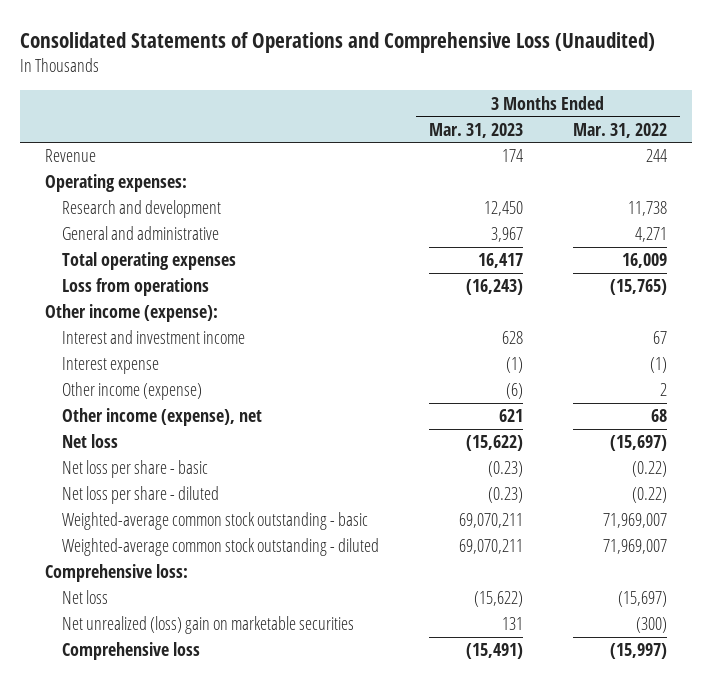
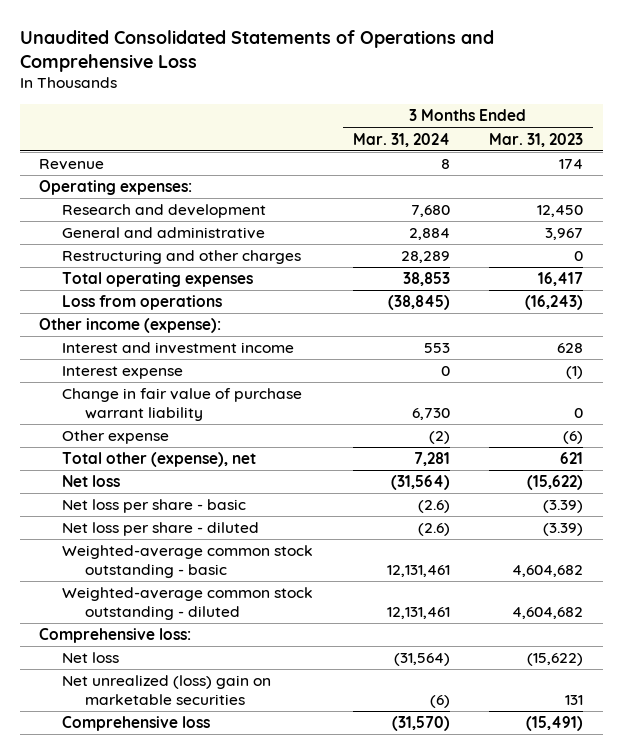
- Consolidated Statements of Operations and Comprehensive Loss (Unaudited)
+ Unaudited Consolidated Statements of Operations and Comprehensive Loss
- | 3 Months Ended Mar. 31, 2023 | 3 Months Ended Mar. 31, 2022
+ | 3 Months Ended Mar. 31, 2024 | 3 Months Ended Mar. 31, 2023
+ Restructuring and other charges | 28,289 | 0
- Other income (expense) | (6) | 2
- Other income (expense), net | 621 | 68
+ Change in fair value of purchase warrant liability | 6,730 | 0
+ Other expense | (2) | (6)
+ Total other (expense), net | 7,281 | 621
- Net loss per share - basic | (0.23) | (0.22)
- Net loss per share - diluted | (0.23) | (0.22)
- Weighted-average common stock outstanding - basic | 69,070,211 | 71,969,007
- Weighted-average common stock outstanding - diluted | 69,070,211 | 71,969,007
+ Net loss per share - basic | (2.6) | (3.39)
+ Net loss per share - diluted | (2.6) | (3.39)
+ Weighted-average common stock outstanding - basic | 12,131,461 | 4,604,682
+ Weighted-average common stock outstanding - diluted | 12,131,461 | 4,604,682

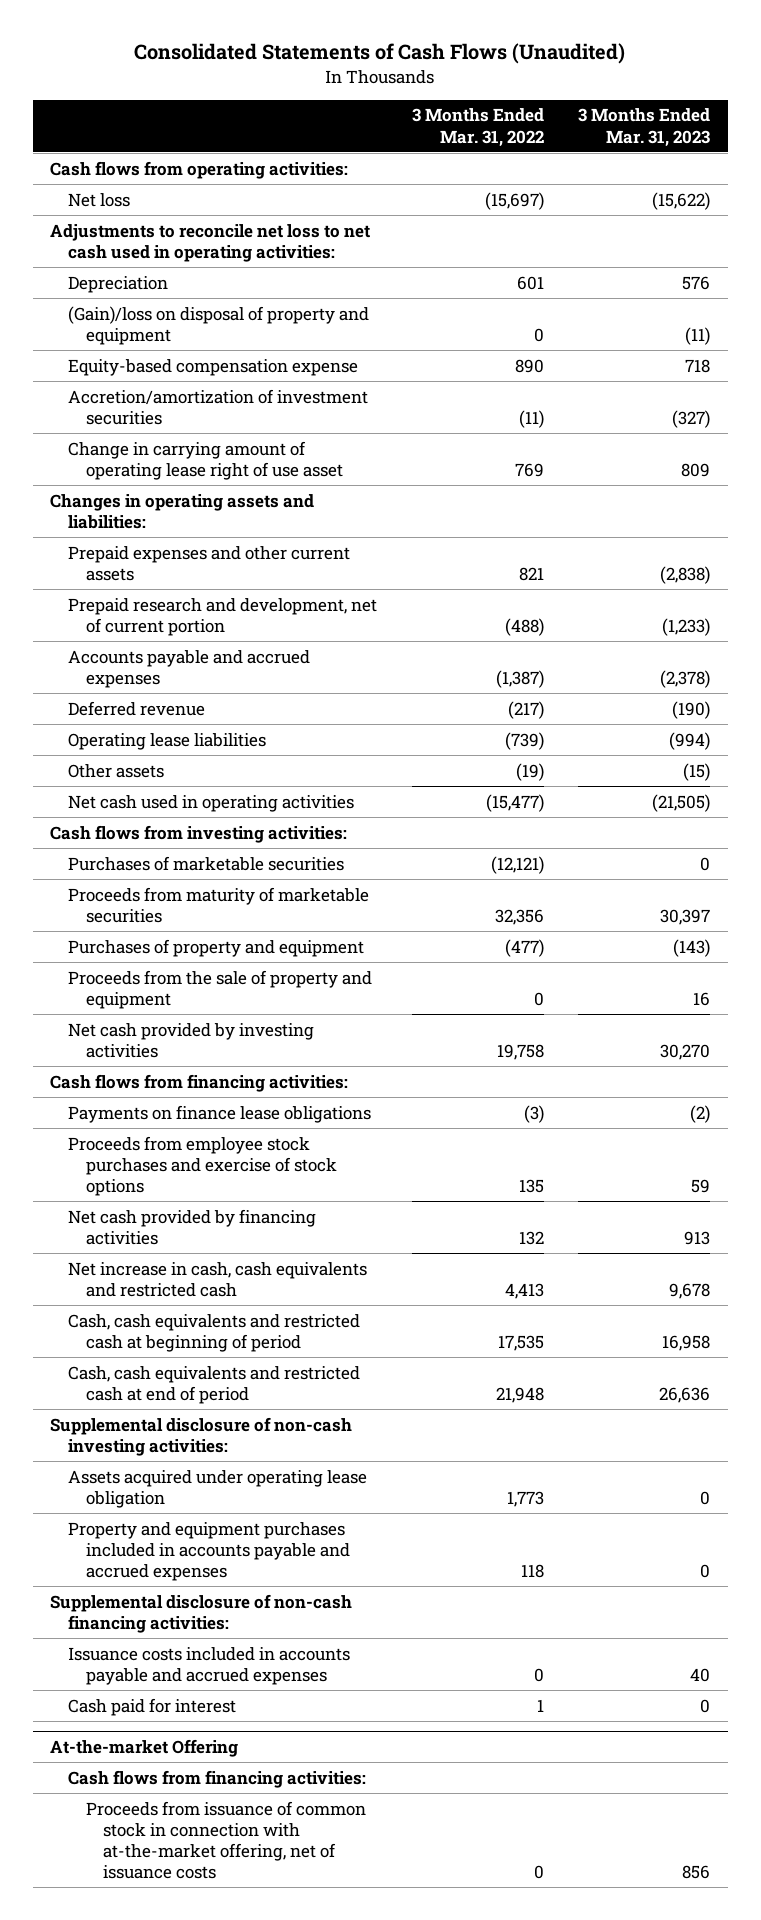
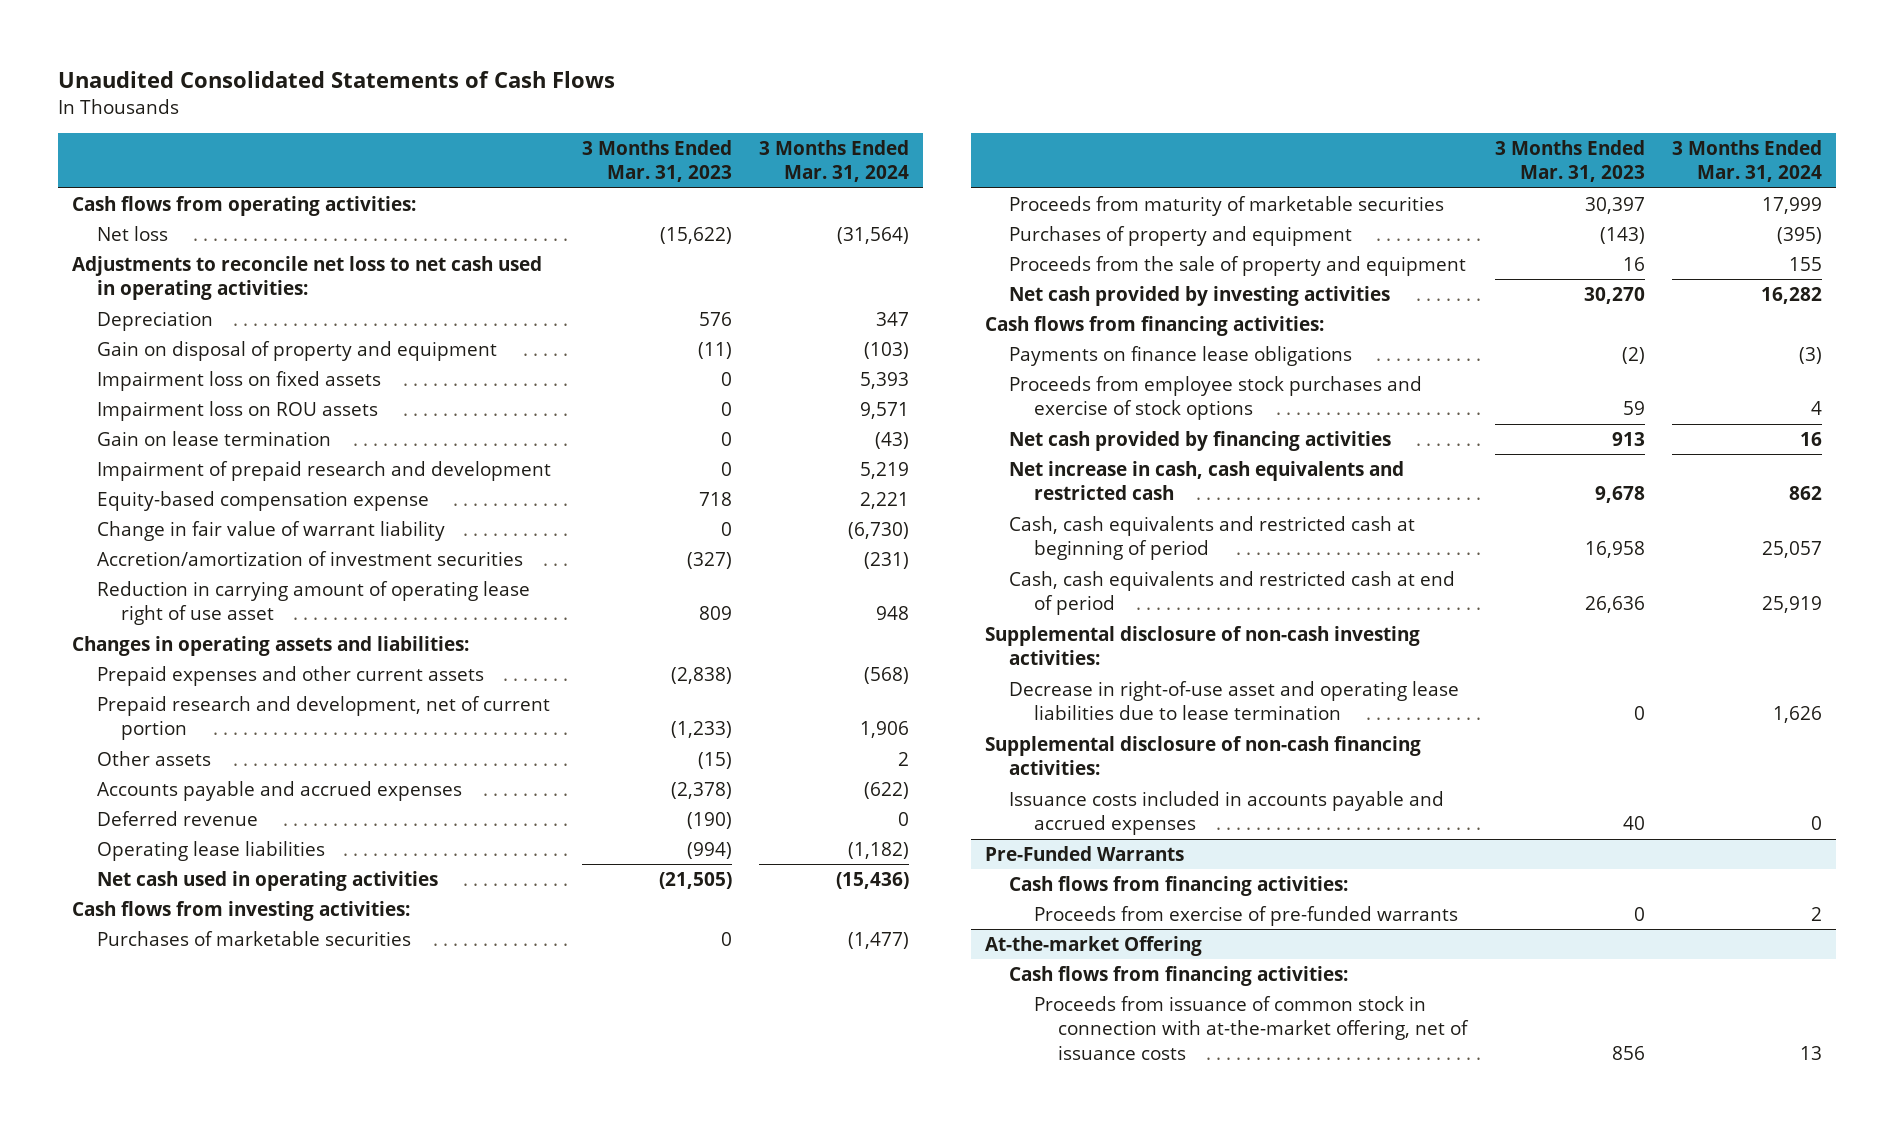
- Consolidated Statements of Cash Flows (Unaudited)
+ Unaudited Consolidated Statements of Cash Flows
- | 3 Months Ended Mar. 31, 2022 | 3 Months Ended Mar. 31, 2023
+ | 3 Months Ended Mar. 31, 2023 | 3 Months Ended Mar. 31, 2024
- (Gain)/loss on disposal of property and equipment | 0 | (11)
+ Gain on disposal of property and equipment | (11) | (103)
+ Impairment loss on fixed assets | 0 | 5,393
+ Impairment loss on ROU assets | 0 | 9,571
+ Gain on lease termination | 0 | (43)
+ Impairment of prepaid research and development | 0 | 5,219
+ Change in fair value of warrant liability | 0 | (6,730)
- Change in carrying amount of operating lease right of use asset | 769 | 809
+ Reduction in carrying amount of operating lease right of use asset | 809 | 948
moved up: Other assets | (15) | 2
- Assets acquired under operating lease obligation | 1,773 | 0
- Property and equipment purchases included in accounts payable and accrued expenses | 118 | 0
+ Decrease in right-of-use asset and operating lease liabilities due to lease termination | 0 | 1,626
- Cash paid for interest | 1 | 0
+ Pre-Funded Warrants
+ Cash flows from financing activities:
+ Proceeds from exercise of pre-funded warrants | 0 | 2

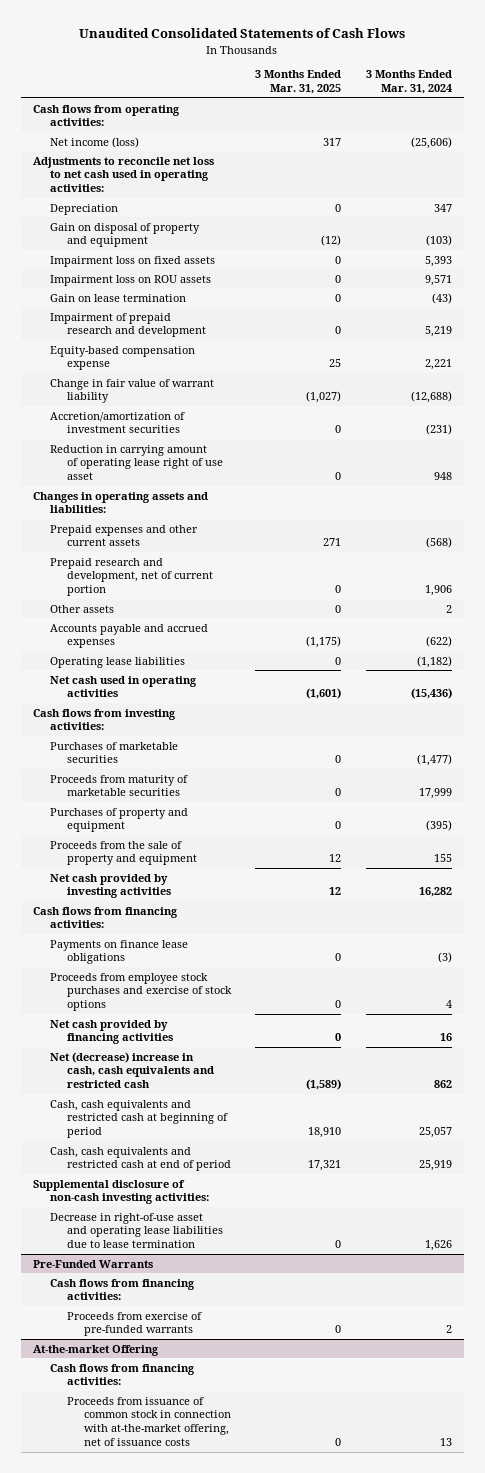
- | 3 Months Ended Mar. 31, 2023 | 3 Months Ended Mar. 31, 2024
+ | 3 Months Ended Mar. 31, 2025 | 3 Months Ended Mar. 31, 2024
- Net loss | (15,622) | (31,564)
+ Net income (loss) | 317 | (25,606)
- Change in fair value of warrant liability | 0 | (6,730)
+ Change in fair value of warrant liability | (1,027) | (12,688)
- Deferred revenue | (190) | 0
- Net increase in cash, cash equivalents and restricted cash | 9,678 | 862
+ Net (decrease) increase in cash, cash equivalents and restricted cash | (1,589) | 862
- Supplemental disclosure of non-cash financing activities:
- Issuance costs included in accounts payable and accrued expenses | 40 | 0

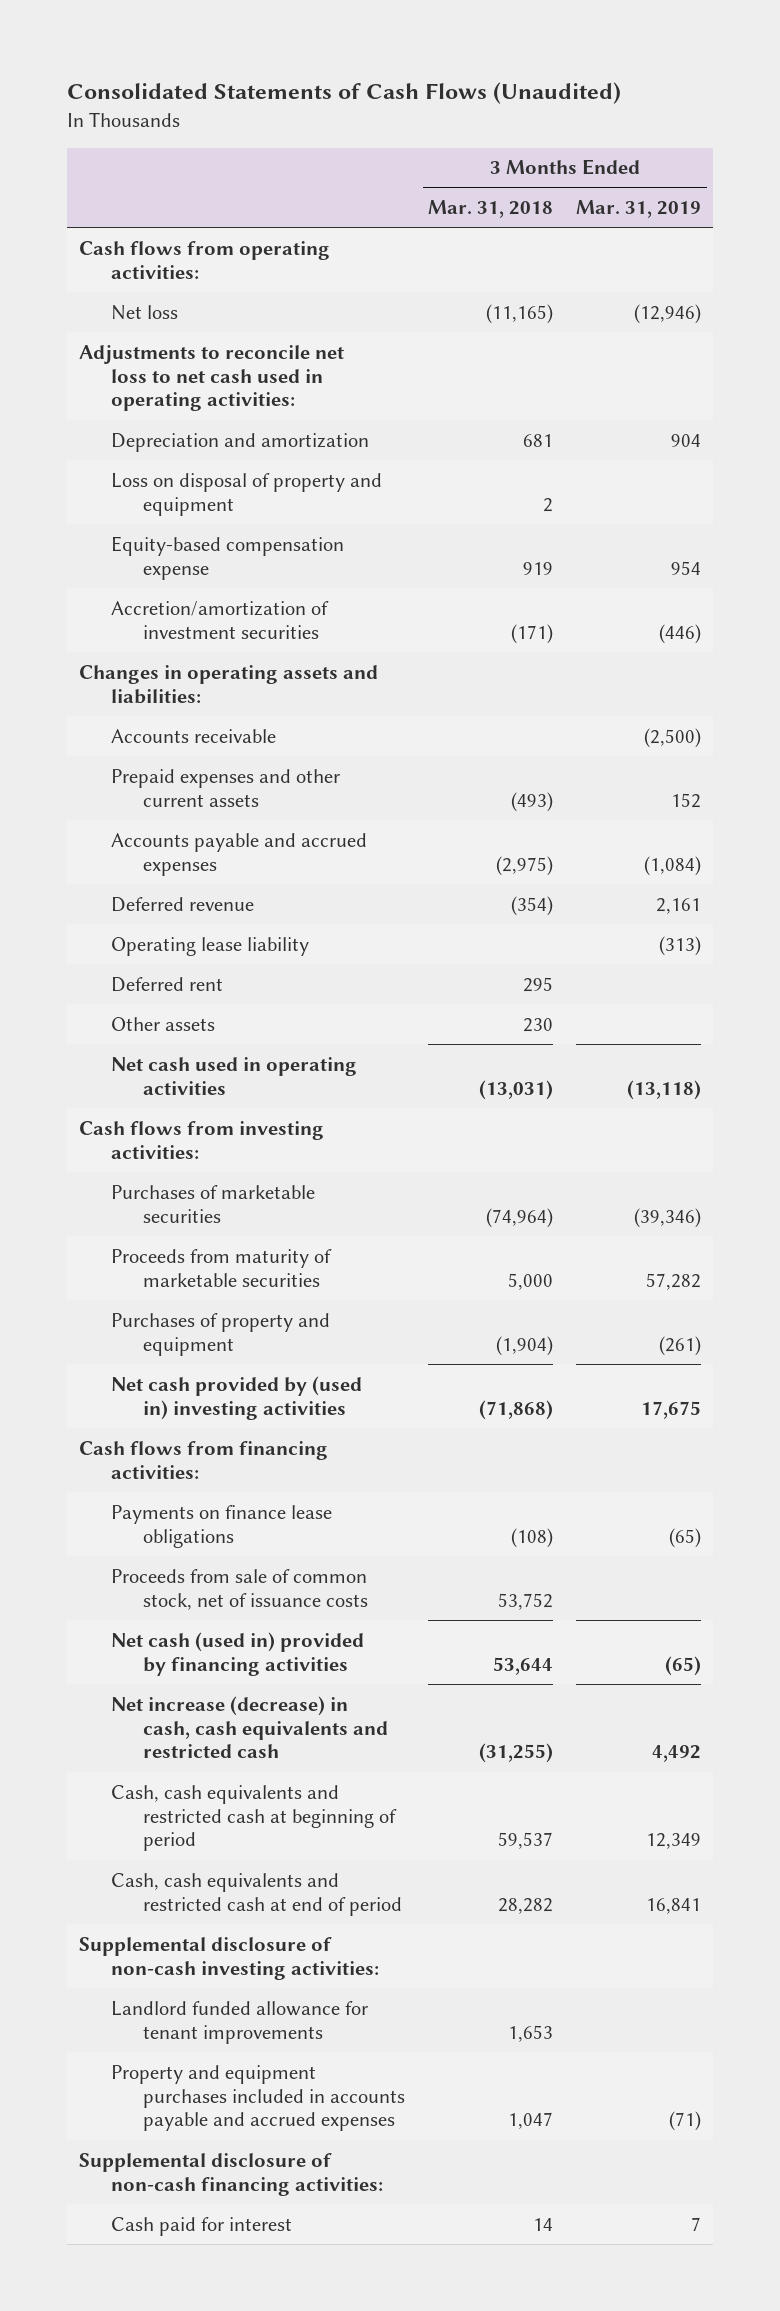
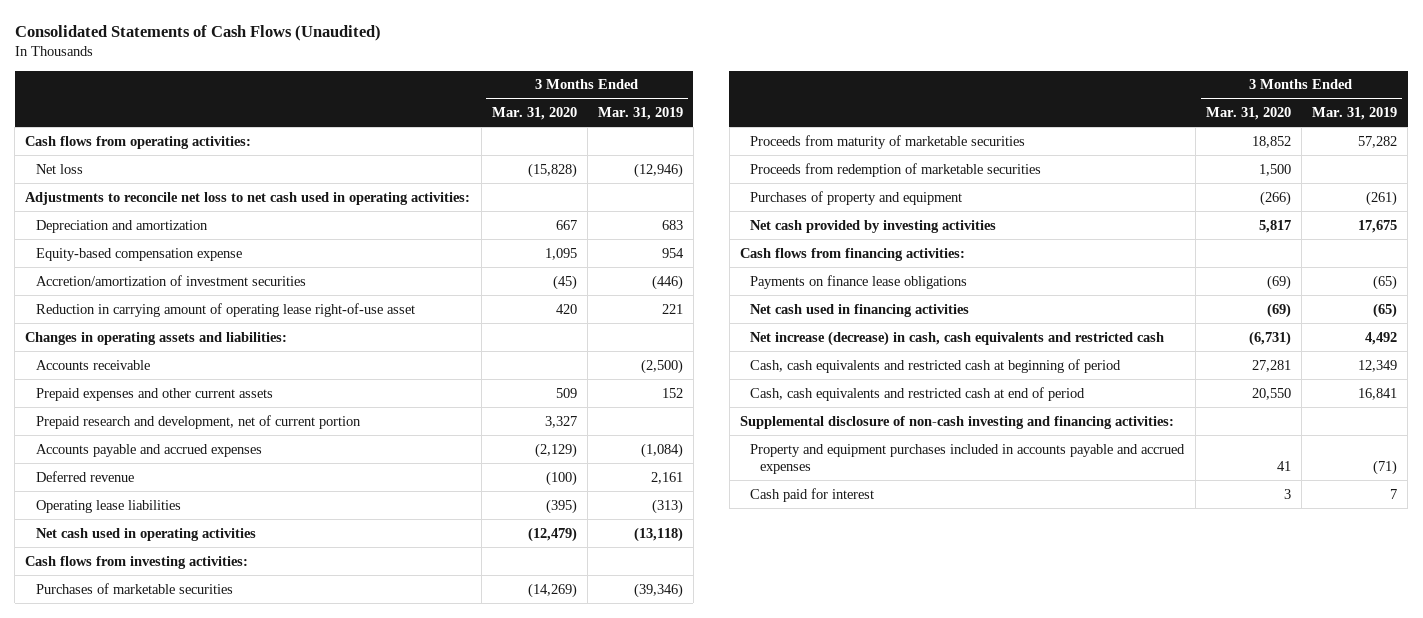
- | 3 Months Ended Mar. 31, 2018 | 3 Months Ended Mar. 31, 2019
+ | 3 Months Ended Mar. 31, 2020 | 3 Months Ended Mar. 31, 2019
- Depreciation and amortization | 681 | 904
- Loss on disposal of property and equipment | 2 |
+ Depreciation and amortization | 667 | 683
+ Reduction in carrying amount of operating lease right-of-use asset | 420 | 221
+ Prepaid research and development, net of current portion | 3,327 |
- Operating lease liability | | (313)
- Deferred rent | 295 |
- Other assets | 230 |
+ Operating lease liabilities | (395) | (313)
+ Proceeds from redemption of marketable securities | 1,500 |
- Net cash provided by (used in) investing activities | (71,868) | 17,675
+ Net cash provided by investing activities | 5,817 | 17,675
- Proceeds from sale of common stock, net of issuance costs | 53,752 |
- Net cash (used in) provided by financing activities | 53,644 | (65)
+ Net cash used in financing activities | (69) | (65)
- Supplemental disclosure of non-cash investing activities:
- Landlord funded allowance for tenant improvements | 1,653 |
+ Supplemental disclosure of non-cash investing and financing activities:
- Supplemental disclosure of non-cash financing activities:

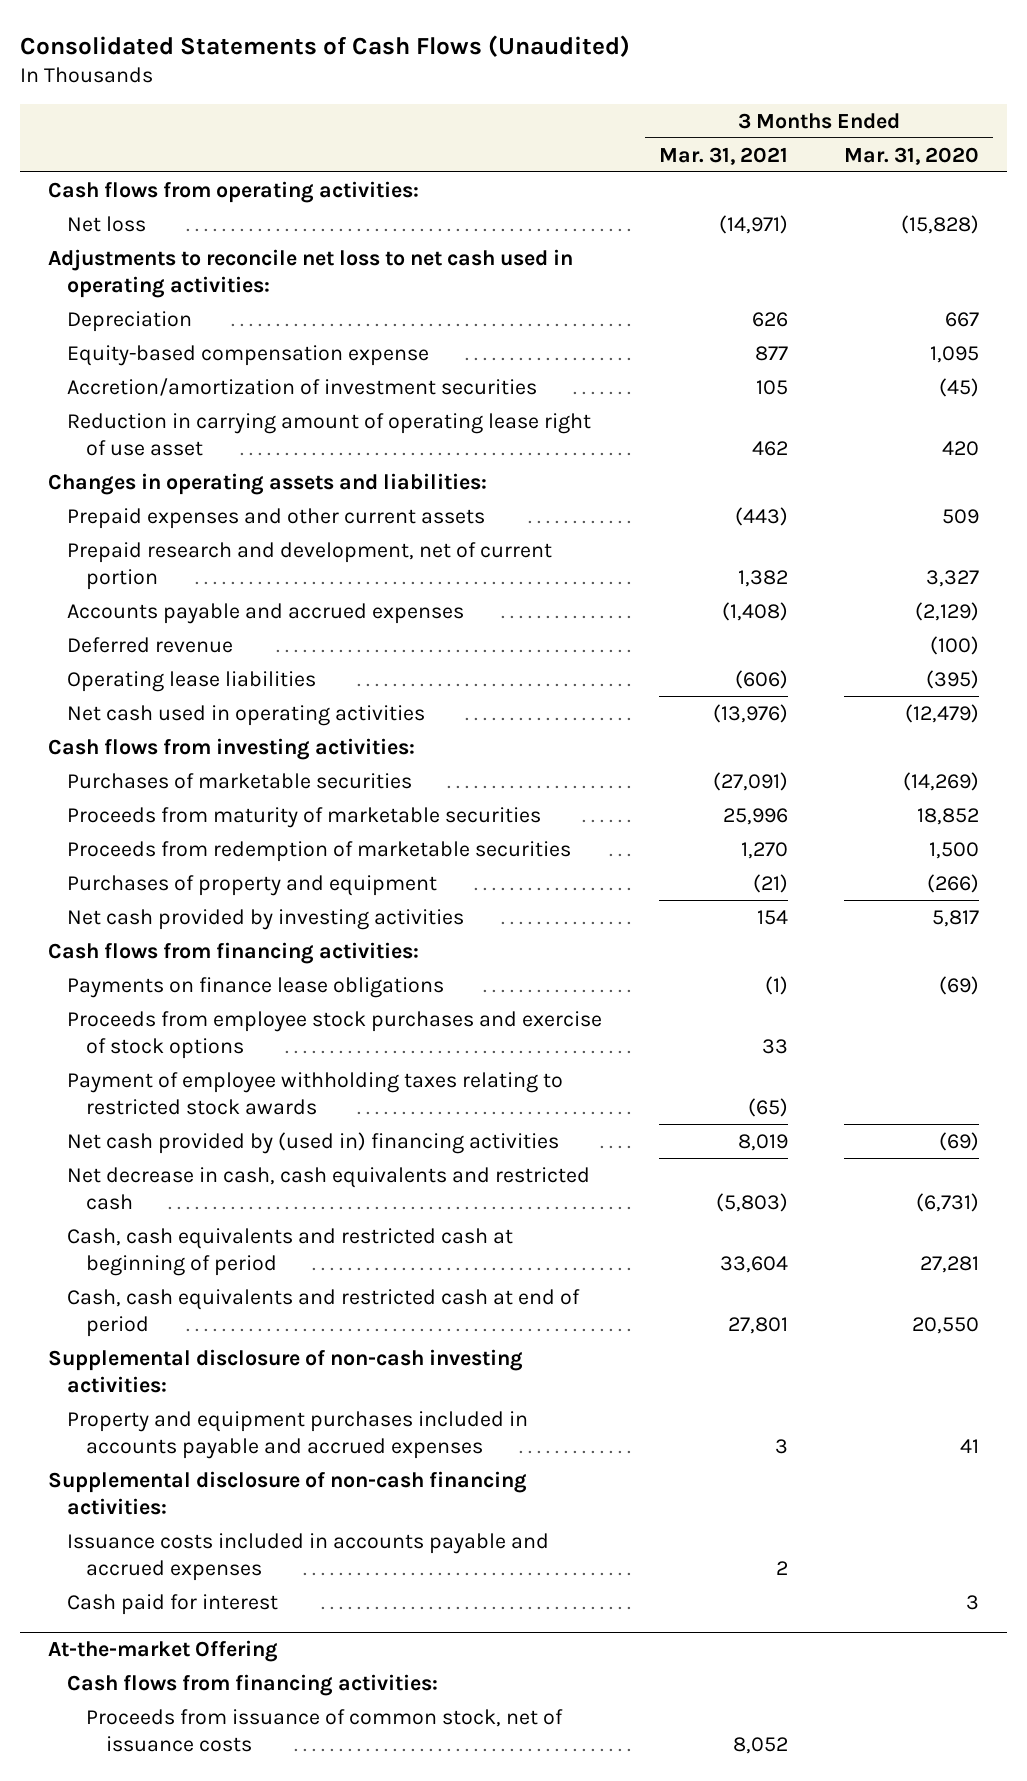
- | 3 Months Ended Mar. 31, 2020 | 3 Months Ended Mar. 31, 2019
+ | 3 Months Ended Mar. 31, 2021 | 3 Months Ended Mar. 31, 2020
- Depreciation and amortization | 667 | 683
+ Depreciation | 626 | 667
- Reduction in carrying amount of operating lease right-of-use asset | 420 | 221
+ Reduction in carrying amount of operating lease right of use asset | 462 | 420
- Accounts receivable | | (2,500)
- Net cash used in financing activities | (69) | (65)
- Net increase (decrease) in cash, cash equivalents and restricted cash | (6,731) | 4,492
+ Proceeds from employee stock purchases and exercise of stock options | 33 |
+ Payment of employee withholding taxes relating to restricted stock awards | (65) |
+ Net cash provided by (used in) financing activities | 8,019 | (69)
+ Net decrease in cash, cash equivalents and restricted cash | (5,803) | (6,731)
- Supplemental disclosure of non-cash investing and financing activities:
+ Supplemental disclosure of non-cash investing activities:
+ Supplemental disclosure of non-cash financing activities:
+ Issuance costs included in accounts payable and accrued expenses | 2 |
+ At-the-market Offering
+ Cash flows from financing activities:
+ Proceeds from issuance of common stock, net of issuance costs | 8,052 |

